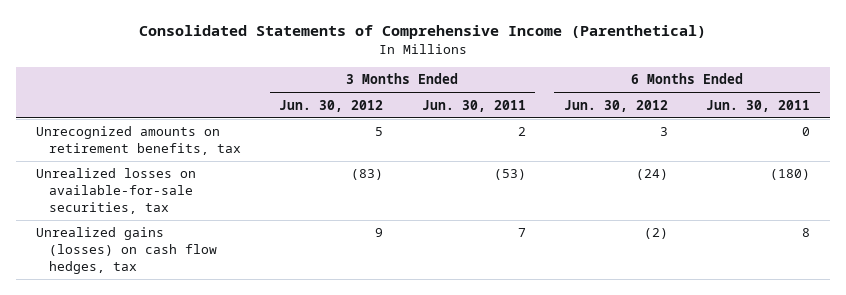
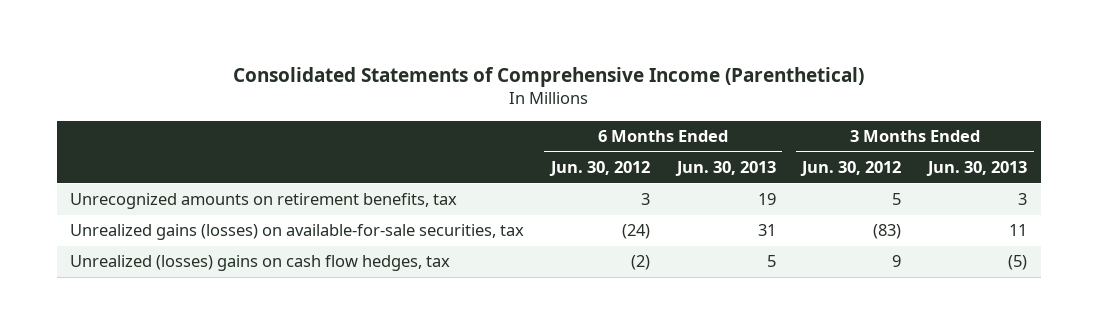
- | 3 Months Ended Jun. 30, 2012 | 3 Months Ended Jun. 30, 2011 | 6 Months Ended Jun. 30, 2012 | 6 Months Ended Jun. 30, 2011
+ | 6 Months Ended Jun. 30, 2012 | 6 Months Ended Jun. 30, 2013 | 3 Months Ended Jun. 30, 2012 | 3 Months Ended Jun. 30, 2013
- Unrealized losses on available-for-sale securities, tax | (83) | (53) | (24) | (180)
- Unrealized gains (losses) on cash flow hedges, tax | 9 | 7 | (2) | 8
+ Unrealized gains (losses) on available-for-sale securities, tax | (24) | 31 | (83) | 11
+ Unrealized (losses) gains on cash flow hedges, tax | (2) | 5 | 9 | (5)

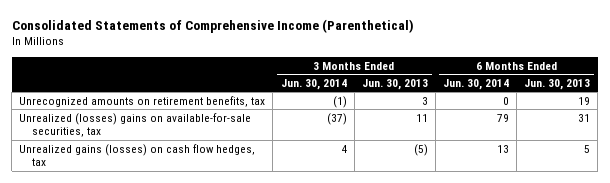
- | 6 Months Ended Jun. 30, 2012 | 6 Months Ended Jun. 30, 2013 | 3 Months Ended Jun. 30, 2012 | 3 Months Ended Jun. 30, 2013
+ | 3 Months Ended Jun. 30, 2014 | 3 Months Ended Jun. 30, 2013 | 6 Months Ended Jun. 30, 2014 | 6 Months Ended Jun. 30, 2013
- Unrealized gains (losses) on available-for-sale securities, tax | (24) | 31 | (83) | 11
- Unrealized (losses) gains on cash flow hedges, tax | (2) | 5 | 9 | (5)
+ Unrealized (losses) gains on available-for-sale securities, tax | (37) | 11 | 79 | 31
+ Unrealized gains (losses) on cash flow hedges, tax | 4 | (5) | 13 | 5

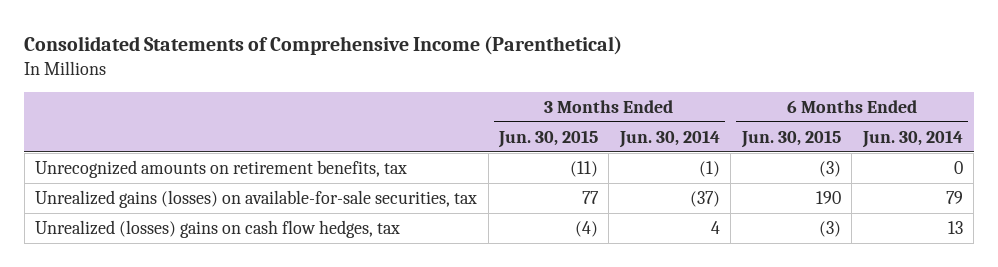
- | 3 Months Ended Jun. 30, 2014 | 3 Months Ended Jun. 30, 2013 | 6 Months Ended Jun. 30, 2014 | 6 Months Ended Jun. 30, 2013
+ | 3 Months Ended Jun. 30, 2015 | 3 Months Ended Jun. 30, 2014 | 6 Months Ended Jun. 30, 2015 | 6 Months Ended Jun. 30, 2014
- Unrealized (losses) gains on available-for-sale securities, tax | (37) | 11 | 79 | 31
- Unrealized gains (losses) on cash flow hedges, tax | 4 | (5) | 13 | 5
+ Unrealized gains (losses) on available-for-sale securities, tax | 77 | (37) | 190 | 79
+ Unrealized (losses) gains on cash flow hedges, tax | (4) | 4 | (3) | 13

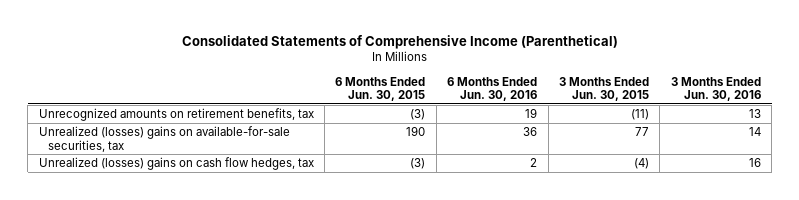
- | 3 Months Ended Jun. 30, 2015 | 3 Months Ended Jun. 30, 2014 | 6 Months Ended Jun. 30, 2015 | 6 Months Ended Jun. 30, 2014
+ | 6 Months Ended Jun. 30, 2015 | 6 Months Ended Jun. 30, 2016 | 3 Months Ended Jun. 30, 2015 | 3 Months Ended Jun. 30, 2016
- Unrealized gains (losses) on available-for-sale securities, tax | 77 | (37) | 190 | 79
+ Unrealized (losses) gains on available-for-sale securities, tax | 190 | 36 | 77 | 14

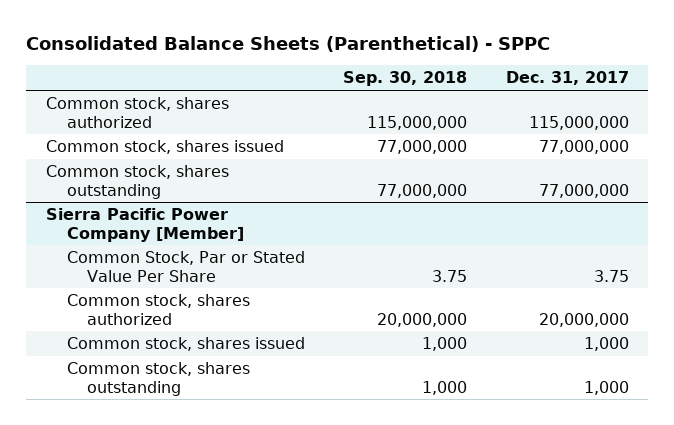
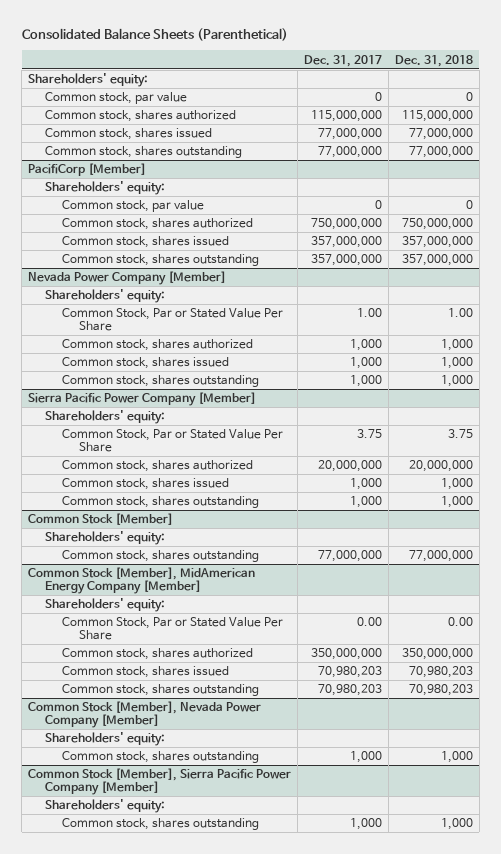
- Consolidated Balance Sheets (Parenthetical) - SPPC
+ Consolidated Balance Sheets (Parenthetical)
- | Sep. 30, 2018 | Dec. 31, 2017
+ | Dec. 31, 2017 | Dec. 31, 2018
+ Shareholders' equity:
+ Common stock, par value | 0 | 0
+ PacifiCorp [Member]
+ Shareholders' equity:
+ Common stock, par value | 0 | 0
+ Common stock, shares authorized | 750,000,000 | 750,000,000
+ Common stock, shares issued | 357,000,000 | 357,000,000
+ Common stock, shares outstanding | 357,000,000 | 357,000,000
+ Nevada Power Company [Member]
+ Shareholders' equity:
+ Common Stock, Par or Stated Value Per Share | 1.00 | 1.00
+ Common stock, shares authorized | 1,000 | 1,000
+ Common stock, shares issued | 1,000 | 1,000
+ Common stock, shares outstanding | 1,000 | 1,000
@ Sierra Pacific Power Company [Member]
+ Shareholders' equity:
+ Common Stock [Member]
+ Shareholders' equity:
+ Common stock, shares outstanding | 77,000,000 | 77,000,000
+ Common Stock [Member], MidAmerican Energy Company [Member]
+ Shareholders' equity:
+ Common Stock, Par or Stated Value Per Share | 0.00 | 0.00
+ Common stock, shares authorized | 350,000,000 | 350,000,000
+ Common stock, shares issued | 70,980,203 | 70,980,203
+ Common stock, shares outstanding | 70,980,203 | 70,980,203
+ Common Stock [Member], Nevada Power Company [Member]
+ Shareholders' equity:
+ Common stock, shares outstanding | 1,000 | 1,000
+ Common Stock [Member], Sierra Pacific Power Company [Member]
+ Shareholders' equity:
+ Common stock, shares outstanding | 1,000 | 1,000

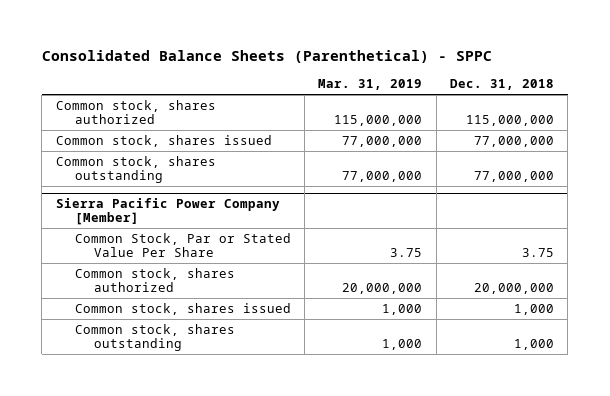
- Consolidated Balance Sheets (Parenthetical)
+ Consolidated Balance Sheets (Parenthetical) - SPPC
- | Dec. 31, 2017 | Dec. 31, 2018
+ | Mar. 31, 2019 | Dec. 31, 2018
- Shareholders' equity:
- Common stock, par value | 0 | 0
- PacifiCorp [Member]
- Shareholders' equity:
- Common stock, par value | 0 | 0
- Common stock, shares authorized | 750,000,000 | 750,000,000
- Common stock, shares issued | 357,000,000 | 357,000,000
- Common stock, shares outstanding | 357,000,000 | 357,000,000
- Nevada Power Company [Member]
- Shareholders' equity:
- Common Stock, Par or Stated Value Per Share | 1.00 | 1.00
- Common stock, shares authorized | 1,000 | 1,000
- Common stock, shares issued | 1,000 | 1,000
- Common stock, shares outstanding | 1,000 | 1,000
@ Sierra Pacific Power Company [Member]
- Shareholders' equity:
- Common Stock [Member]
- Shareholders' equity:
- Common stock, shares outstanding | 77,000,000 | 77,000,000
- Common Stock [Member], MidAmerican Energy Company [Member]
- Shareholders' equity:
- Common Stock, Par or Stated Value Per Share | 0.00 | 0.00
- Common stock, shares authorized | 350,000,000 | 350,000,000
- Common stock, shares issued | 70,980,203 | 70,980,203
- Common stock, shares outstanding | 70,980,203 | 70,980,203
- Common Stock [Member], Nevada Power Company [Member]
- Shareholders' equity:
- Common stock, shares outstanding | 1,000 | 1,000
- Common Stock [Member], Sierra Pacific Power Company [Member]
- Shareholders' equity:
- Common stock, shares outstanding | 1,000 | 1,000

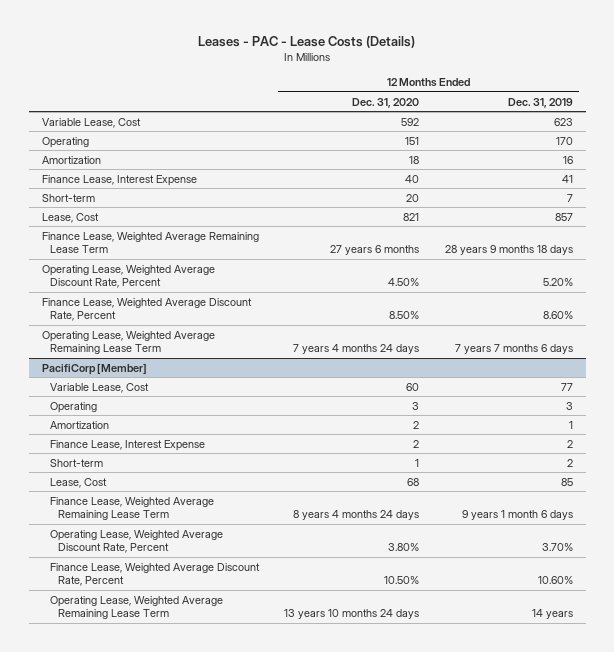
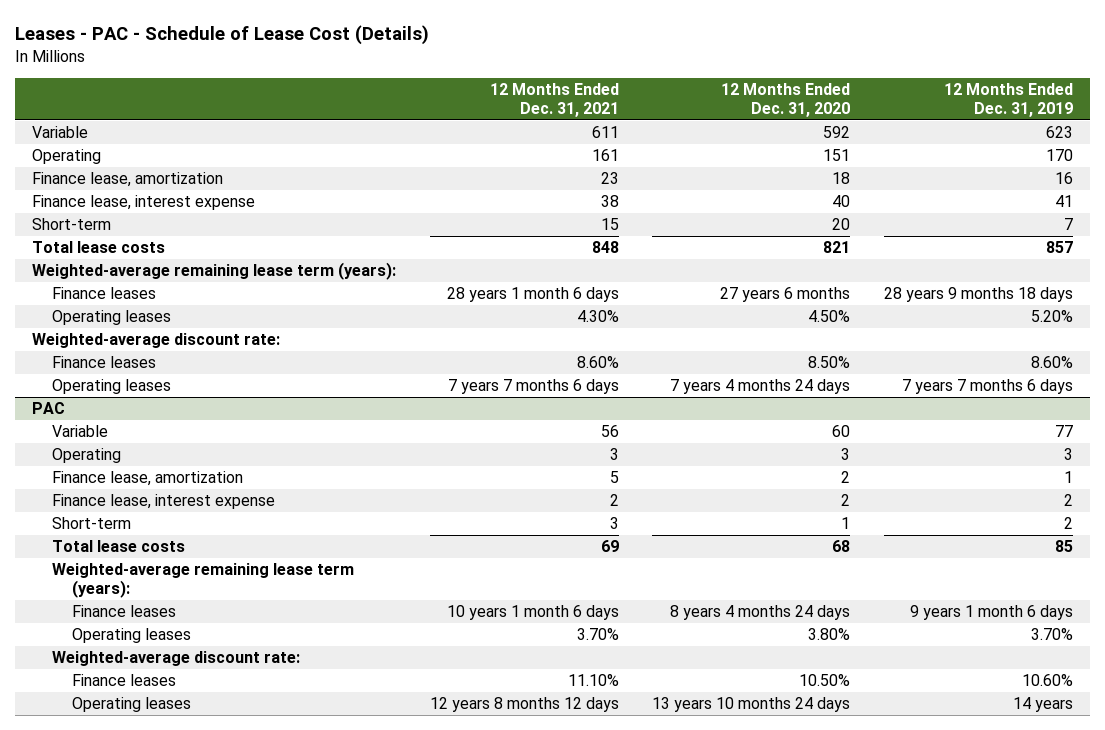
- Leases - PAC - Lease Costs (Details)
+ Leases - PAC - Schedule of Lease Cost (Details)
- | 12 Months Ended Dec. 31, 2020 | 12 Months Ended Dec. 31, 2019
+ | 12 Months Ended Dec. 31, 2021 | 12 Months Ended Dec. 31, 2020 | 12 Months Ended Dec. 31, 2019
- Variable Lease, Cost | 592 | 623
+ Variable | 611 | 592 | 623
- Amortization | 18 | 16
- Finance Lease, Interest Expense | 40 | 41
+ Finance lease, amortization | 23 | 18 | 16
+ Finance lease, interest expense | 38 | 40 | 41
- Lease, Cost | 821 | 857
- Finance Lease, Weighted Average Remaining Lease Term | 27 years 6 months | 28 years 9 months 18 days
- Operating Lease, Weighted Average Discount Rate, Percent | 4.50% | 5.20%
- Finance Lease, Weighted Average Discount Rate, Percent | 8.50% | 8.60%
- Operating Lease, Weighted Average Remaining Lease Term | 7 years 4 months 24 days | 7 years 7 months 6 days
- PacifiCorp [Member]
- Variable Lease, Cost | 60 | 77
+ Total lease costs | 848 | 821 | 857
+ Weighted-average remaining lease term (years):
+ Finance leases | 28 years 1 month 6 days | 27 years 6 months | 28 years 9 months 18 days
+ Operating leases | 4.30% | 4.50% | 5.20%
+ Weighted-average discount rate:
+ Finance leases | 8.60% | 8.50% | 8.60%
+ Operating leases | 7 years 7 months 6 days | 7 years 4 months 24 days | 7 years 7 months 6 days
+ PAC
+ Variable | 56 | 60 | 77
- Amortization | 2 | 1
- Finance Lease, Interest Expense | 2 | 2
+ Finance lease, amortization | 5 | 2 | 1
+ Finance lease, interest expense | 2 | 2 | 2
- Lease, Cost | 68 | 85
- Finance Lease, Weighted Average Remaining Lease Term | 8 years 4 months 24 days | 9 years 1 month 6 days
- Operating Lease, Weighted Average Discount Rate, Percent | 3.80% | 3.70%
- Finance Lease, Weighted Average Discount Rate, Percent | 10.50% | 10.60%
- Operating Lease, Weighted Average Remaining Lease Term | 13 years 10 months 24 days | 14 years
+ Total lease costs | 69 | 68 | 85
+ Weighted-average remaining lease term (years):
+ Finance leases | 10 years 1 month 6 days | 8 years 4 months 24 days | 9 years 1 month 6 days
+ Operating leases | 3.70% | 3.80% | 3.70%
+ Weighted-average discount rate:
+ Finance leases | 11.10% | 10.50% | 10.60%
+ Operating leases | 12 years 8 months 12 days | 13 years 10 months 24 days | 14 years

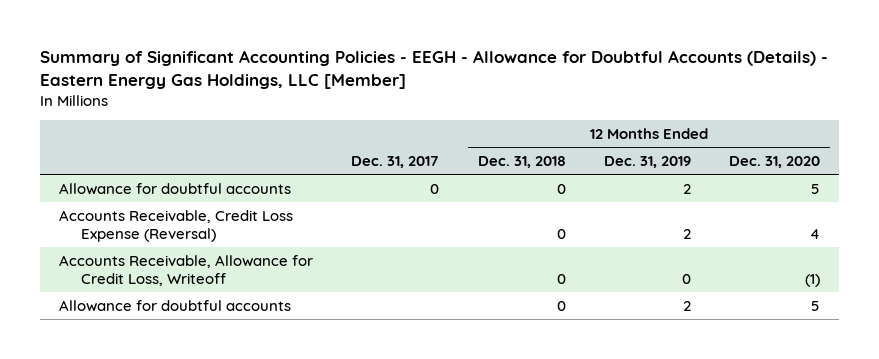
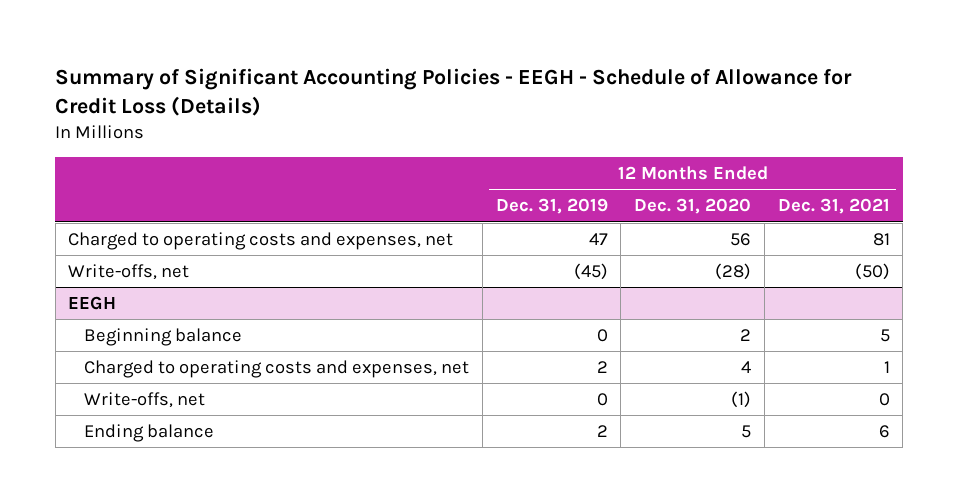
- Summary of Significant Accounting Policies - EEGH - Allowance for Doubtful Accounts (Details) - Eastern Energy Gas Holdings, LLC [Member]
+ Summary of Significant Accounting Policies - EEGH - Schedule of Allowance for Credit Loss (Details)
- | Dec. 31, 2017 | 12 Months Ended Dec. 31, 2018 | 12 Months Ended Dec. 31, 2019 | 12 Months Ended Dec. 31, 2020
+ | 12 Months Ended Dec. 31, 2019 | 12 Months Ended Dec. 31, 2020 | 12 Months Ended Dec. 31, 2021
- Allowance for doubtful accounts | 0 | 0 | 2 | 5
- Accounts Receivable, Credit Loss Expense (Reversal) | | 0 | 2 | 4
- Accounts Receivable, Allowance for Credit Loss, Writeoff | | 0 | 0 | (1)
- Allowance for doubtful accounts | | 0 | 2 | 5
+ Charged to operating costs and expenses, net | 47 | 56 | 81
+ Write-offs, net | (45) | (28) | (50)
+ EEGH
+ Beginning balance | 0 | 2 | 5
+ Charged to operating costs and expenses, net | 2 | 4 | 1
+ Write-offs, net | 0 | (1) | 0
+ Ending balance | 2 | 5 | 6

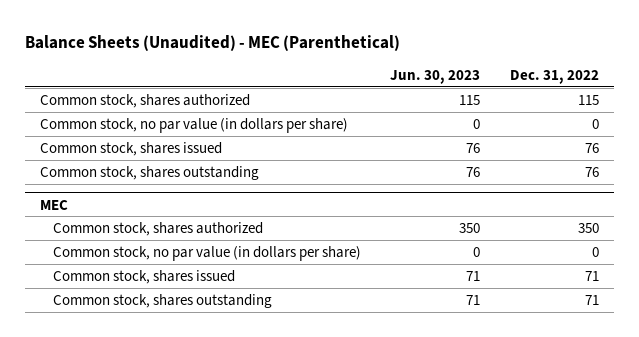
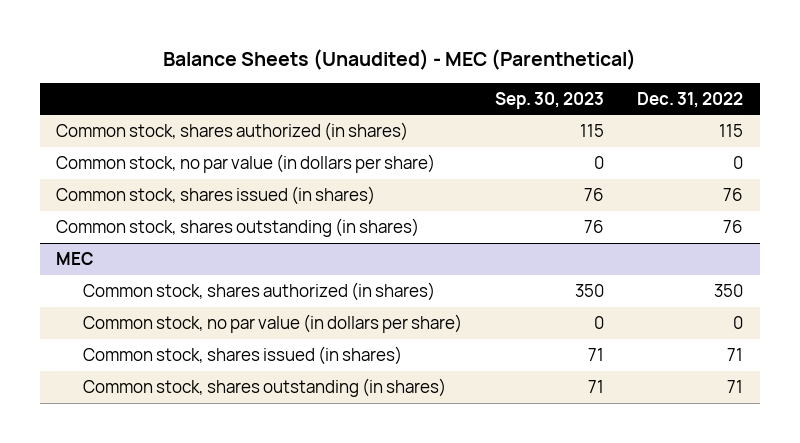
- | Jun. 30, 2023 | Dec. 31, 2022
+ | Sep. 30, 2023 | Dec. 31, 2022
- Common stock, shares authorized | 115 | 115
+ Common stock, shares authorized (in shares) | 115 | 115
- Common stock, shares issued | 76 | 76
- Common stock, shares outstanding | 76 | 76
+ Common stock, shares issued (in shares) | 76 | 76
+ Common stock, shares outstanding (in shares) | 76 | 76
@ MEC
- Common stock, shares authorized | 350 | 350
+ Common stock, shares authorized (in shares) | 350 | 350
- Common stock, shares issued | 71 | 71
- Common stock, shares outstanding | 71 | 71
+ Common stock, shares issued (in shares) | 71 | 71
+ Common stock, shares outstanding (in shares) | 71 | 71

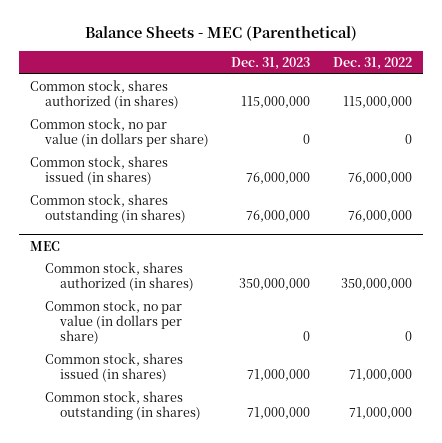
- Balance Sheets (Unaudited) - MEC (Parenthetical)
+ Balance Sheets - MEC (Parenthetical)
- | Sep. 30, 2023 | Dec. 31, 2022
+ | Dec. 31, 2023 | Dec. 31, 2022
- Common stock, shares authorized (in shares) | 115 | 115
+ Common stock, shares authorized (in shares) | 115,000,000 | 115,000,000
- Common stock, shares issued (in shares) | 76 | 76
- Common stock, shares outstanding (in shares) | 76 | 76
+ Common stock, shares issued (in shares) | 76,000,000 | 76,000,000
+ Common stock, shares outstanding (in shares) | 76,000,000 | 76,000,000
@ MEC
- Common stock, shares authorized (in shares) | 350 | 350
+ Common stock, shares authorized (in shares) | 350,000,000 | 350,000,000
- Common stock, shares issued (in shares) | 71 | 71
- Common stock, shares outstanding (in shares) | 71 | 71
+ Common stock, shares issued (in shares) | 71,000,000 | 71,000,000
+ Common stock, shares outstanding (in shares) | 71,000,000 | 71,000,000

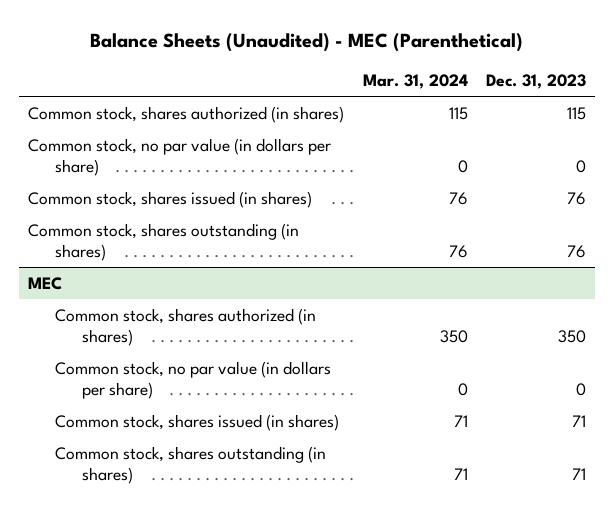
- Balance Sheets - MEC (Parenthetical)
+ Balance Sheets (Unaudited) - MEC (Parenthetical)
- | Dec. 31, 2023 | Dec. 31, 2022
+ | Mar. 31, 2024 | Dec. 31, 2023
- Common stock, shares authorized (in shares) | 115,000,000 | 115,000,000
+ Common stock, shares authorized (in shares) | 115 | 115
- Common stock, shares issued (in shares) | 76,000,000 | 76,000,000
- Common stock, shares outstanding (in shares) | 76,000,000 | 76,000,000
+ Common stock, shares issued (in shares) | 76 | 76
+ Common stock, shares outstanding (in shares) | 76 | 76
@ MEC
- Common stock, shares authorized (in shares) | 350,000,000 | 350,000,000
+ Common stock, shares authorized (in shares) | 350 | 350
- Common stock, shares issued (in shares) | 71,000,000 | 71,000,000
- Common stock, shares outstanding (in shares) | 71,000,000 | 71,000,000
+ Common stock, shares issued (in shares) | 71 | 71
+ Common stock, shares outstanding (in shares) | 71 | 71

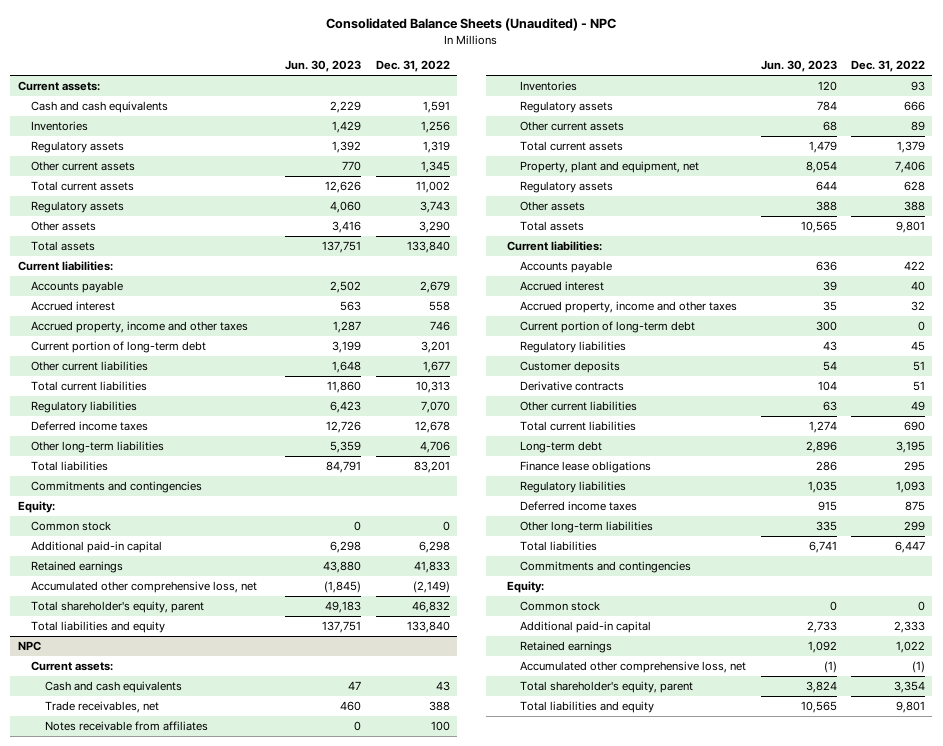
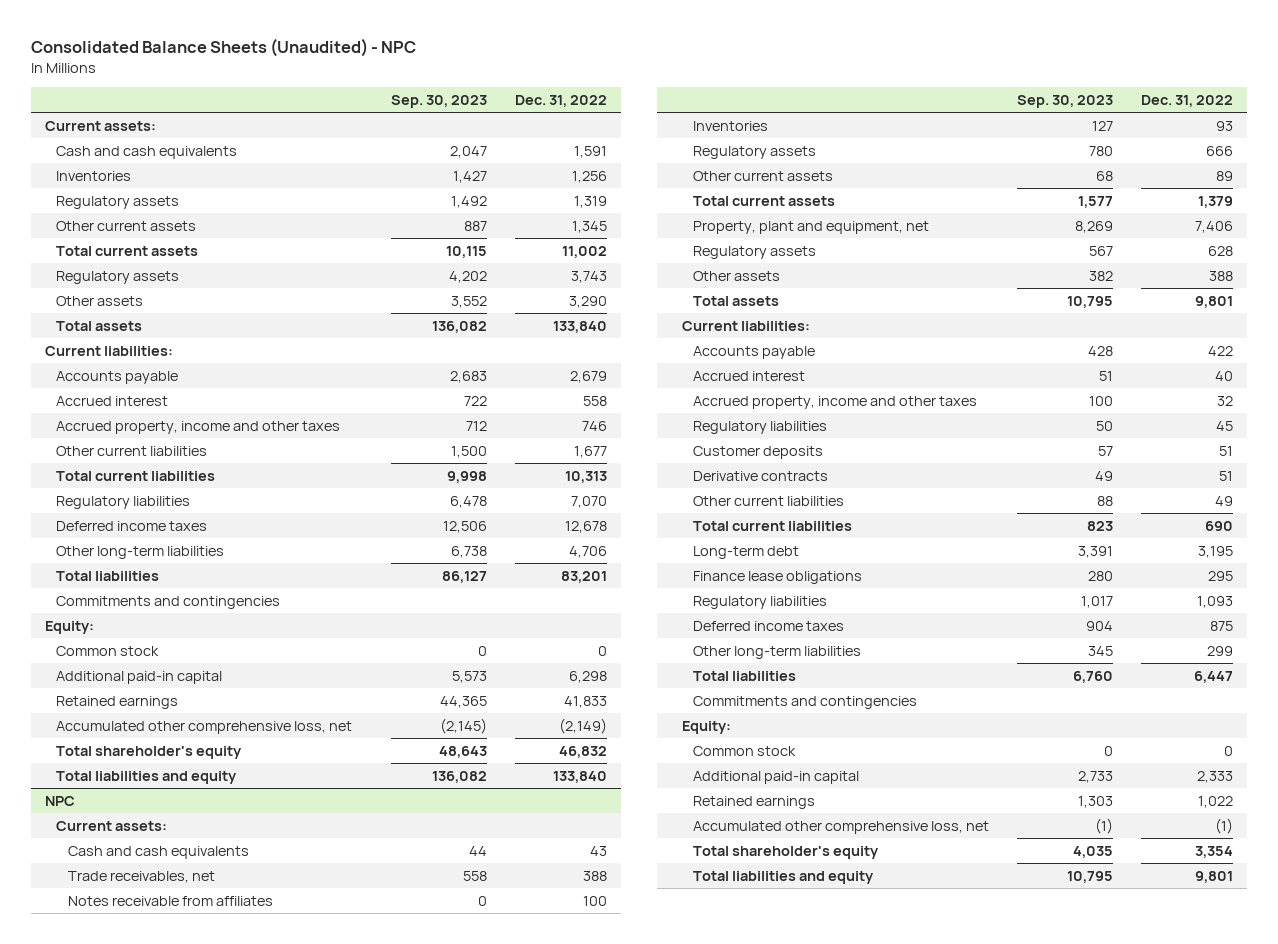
- | Jun. 30, 2023 | Dec. 31, 2022
+ | Sep. 30, 2023 | Dec. 31, 2022
- Current portion of long-term debt | 3,199 | 3,201
- Total shareholder's equity, parent | 49,183 | 46,832
+ Total shareholder's equity | 48,643 | 46,832
@ NPC
- Current portion of long-term debt | 300 | 0
- Total shareholder's equity, parent | 3,824 | 3,354
+ Total shareholder's equity | 4,035 | 3,354

